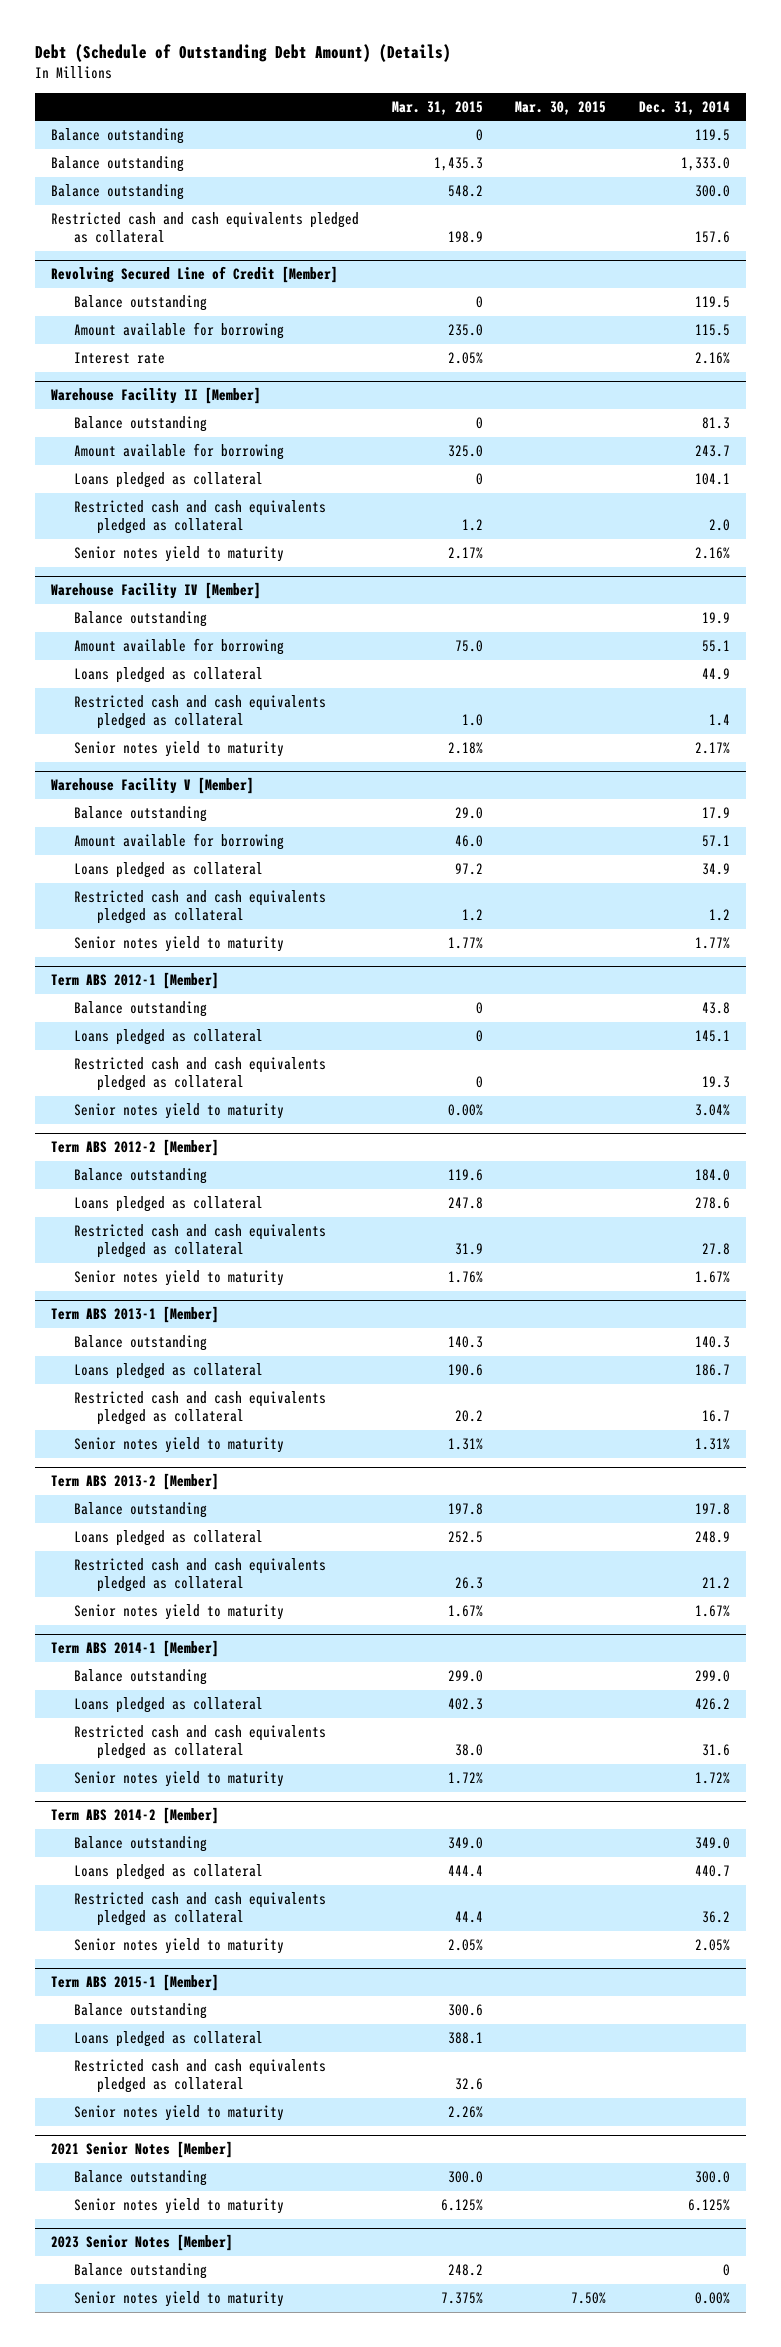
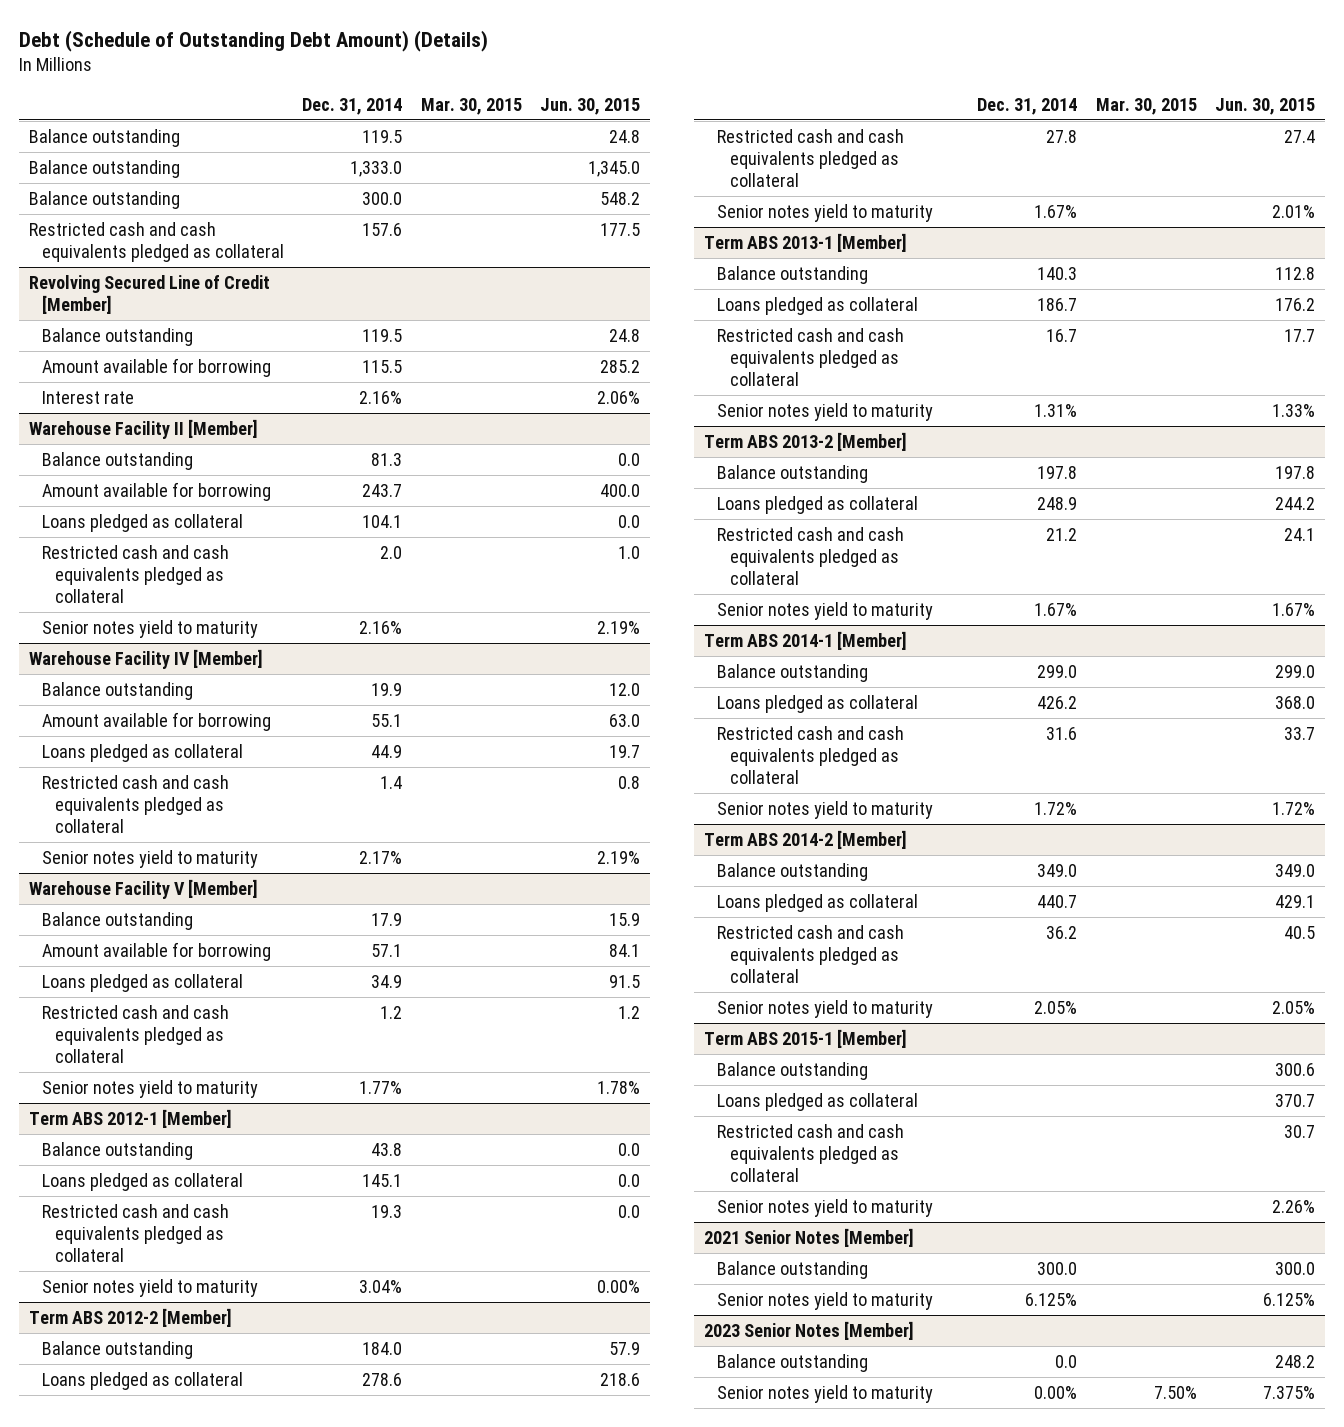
- | Mar. 31, 2015 | Mar. 30, 2015 | Dec. 31, 2014
+ | Dec. 31, 2014 | Mar. 30, 2015 | Jun. 30, 2015
@ 2023 Senior Notes [Member]
- Balance outstanding | 248.2 | | 0
+ Balance outstanding | 0.0 | | 248.2

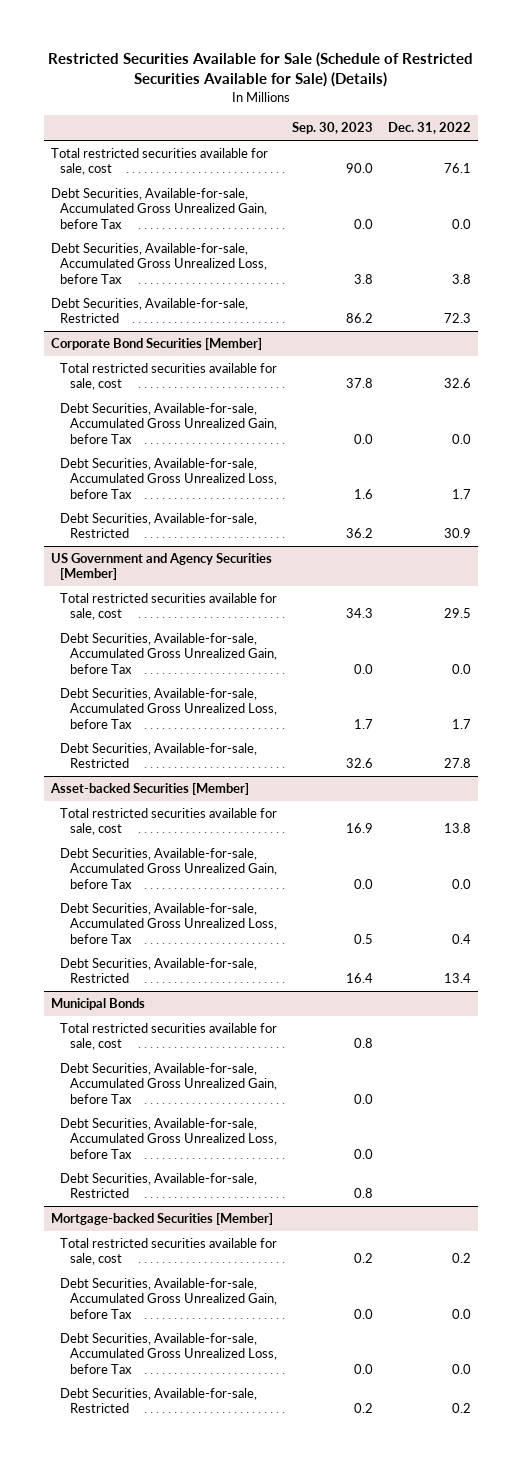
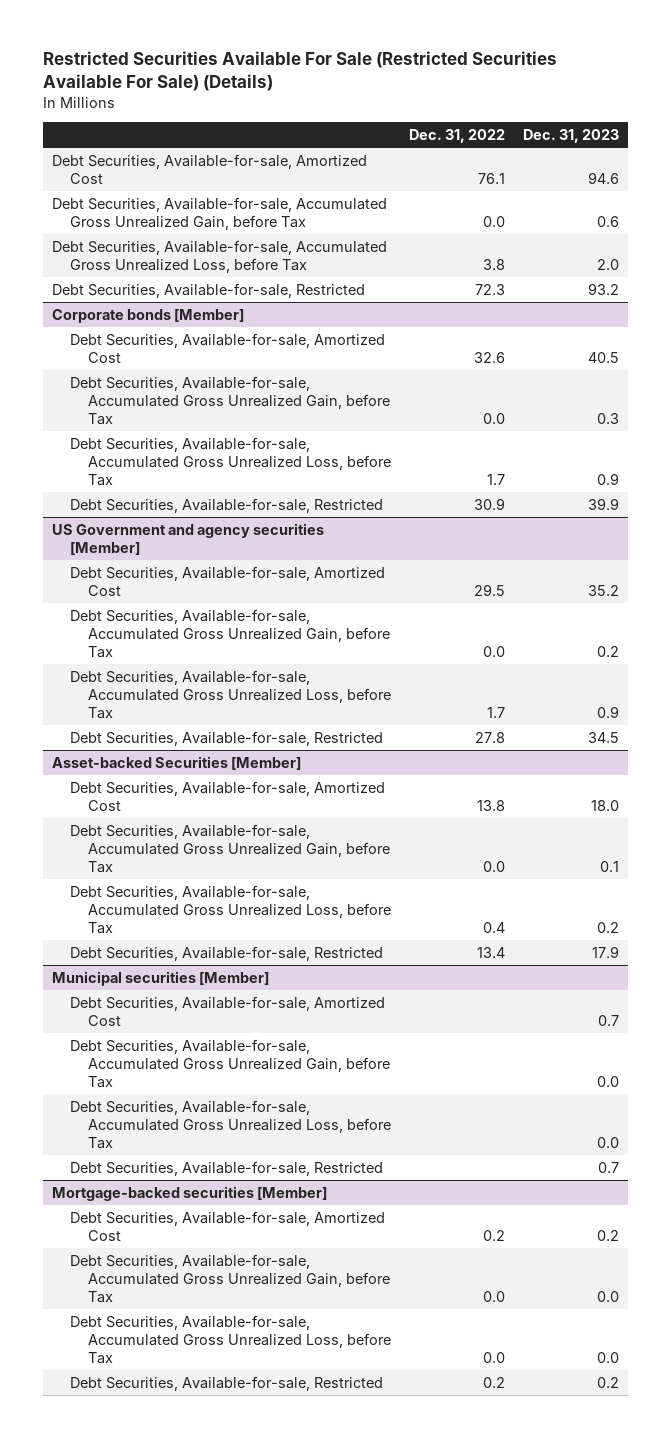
- Restricted Securities Available for Sale (Schedule of Restricted Securities Available for Sale) (Details)
+ Restricted Securities Available For Sale (Restricted Securities Available For Sale) (Details)
- | Sep. 30, 2023 | Dec. 31, 2022
+ | Dec. 31, 2022 | Dec. 31, 2023
- Total restricted securities available for sale, cost | 90.0 | 76.1
+ Debt Securities, Available-for-sale, Amortized Cost | 76.1 | 94.6
- Corporate Bond Securities [Member]
- Total restricted securities available for sale, cost | 37.8 | 32.6
+ Corporate bonds [Member]
+ Debt Securities, Available-for-sale, Amortized Cost | 32.6 | 40.5
- US Government and Agency Securities [Member]
- Total restricted securities available for sale, cost | 34.3 | 29.5
+ US Government and agency securities [Member]
+ Debt Securities, Available-for-sale, Amortized Cost | 29.5 | 35.2
@ Asset-backed Securities [Member]
- Total restricted securities available for sale, cost | 16.9 | 13.8
+ Debt Securities, Available-for-sale, Amortized Cost | 13.8 | 18.0
- Municipal Bonds
- Total restricted securities available for sale, cost | 0.8 |
+ Municipal securities [Member]
+ Debt Securities, Available-for-sale, Amortized Cost | | 0.7
- Mortgage-backed Securities [Member]
- Total restricted securities available for sale, cost | 0.2 | 0.2
+ Mortgage-backed securities [Member]
+ Debt Securities, Available-for-sale, Amortized Cost | 0.2 | 0.2

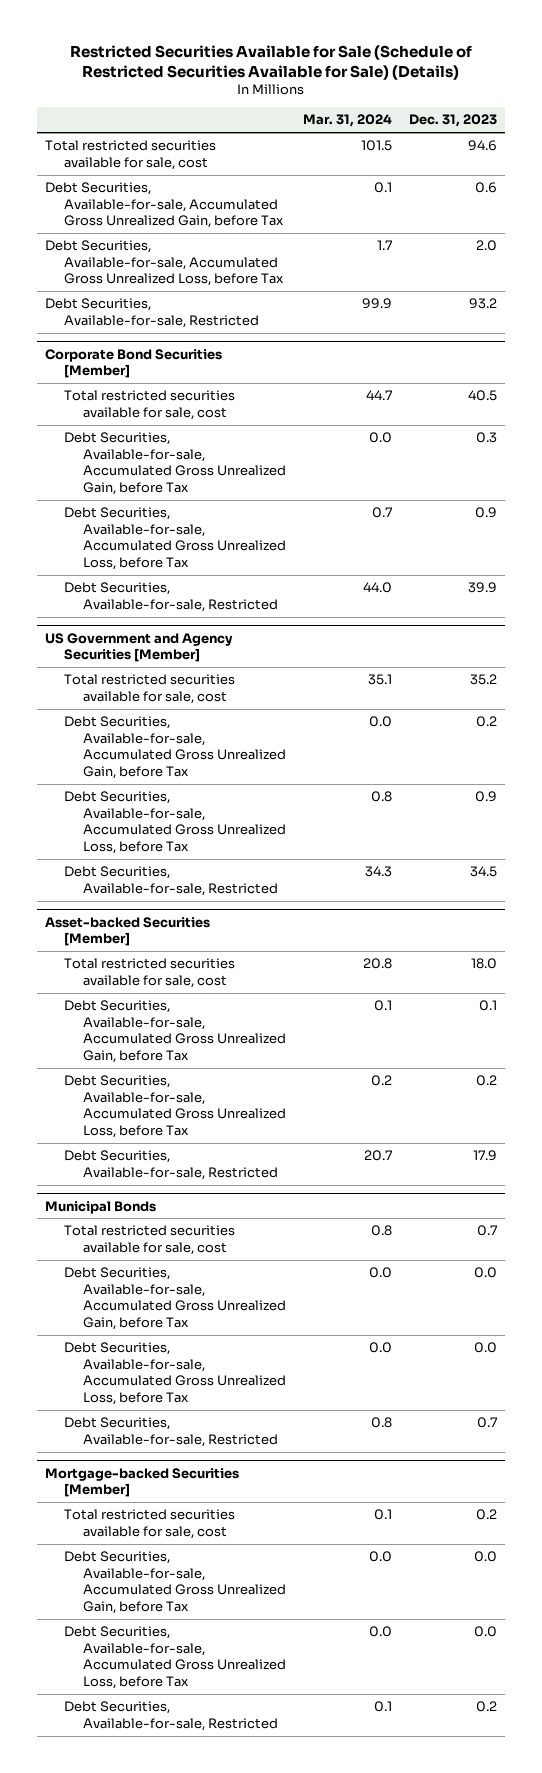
- Restricted Securities Available For Sale (Restricted Securities Available For Sale) (Details)
+ Restricted Securities Available for Sale (Schedule of Restricted Securities Available for Sale) (Details)
- | Dec. 31, 2022 | Dec. 31, 2023
+ | Mar. 31, 2024 | Dec. 31, 2023
- Debt Securities, Available-for-sale, Amortized Cost | 76.1 | 94.6
+ Total restricted securities available for sale, cost | 101.5 | 94.6
- Corporate bonds [Member]
- Debt Securities, Available-for-sale, Amortized Cost | 32.6 | 40.5
+ Corporate Bond Securities [Member]
+ Total restricted securities available for sale, cost | 44.7 | 40.5
- US Government and agency securities [Member]
- Debt Securities, Available-for-sale, Amortized Cost | 29.5 | 35.2
+ US Government and Agency Securities [Member]
+ Total restricted securities available for sale, cost | 35.1 | 35.2
@ Asset-backed Securities [Member]
- Debt Securities, Available-for-sale, Amortized Cost | 13.8 | 18.0
+ Total restricted securities available for sale, cost | 20.8 | 18.0
- Municipal securities [Member]
- Debt Securities, Available-for-sale, Amortized Cost | | 0.7
+ Municipal Bonds
+ Total restricted securities available for sale, cost | 0.8 | 0.7
- Mortgage-backed securities [Member]
- Debt Securities, Available-for-sale, Amortized Cost | 0.2 | 0.2
+ Mortgage-backed Securities [Member]
+ Total restricted securities available for sale, cost | 0.1 | 0.2

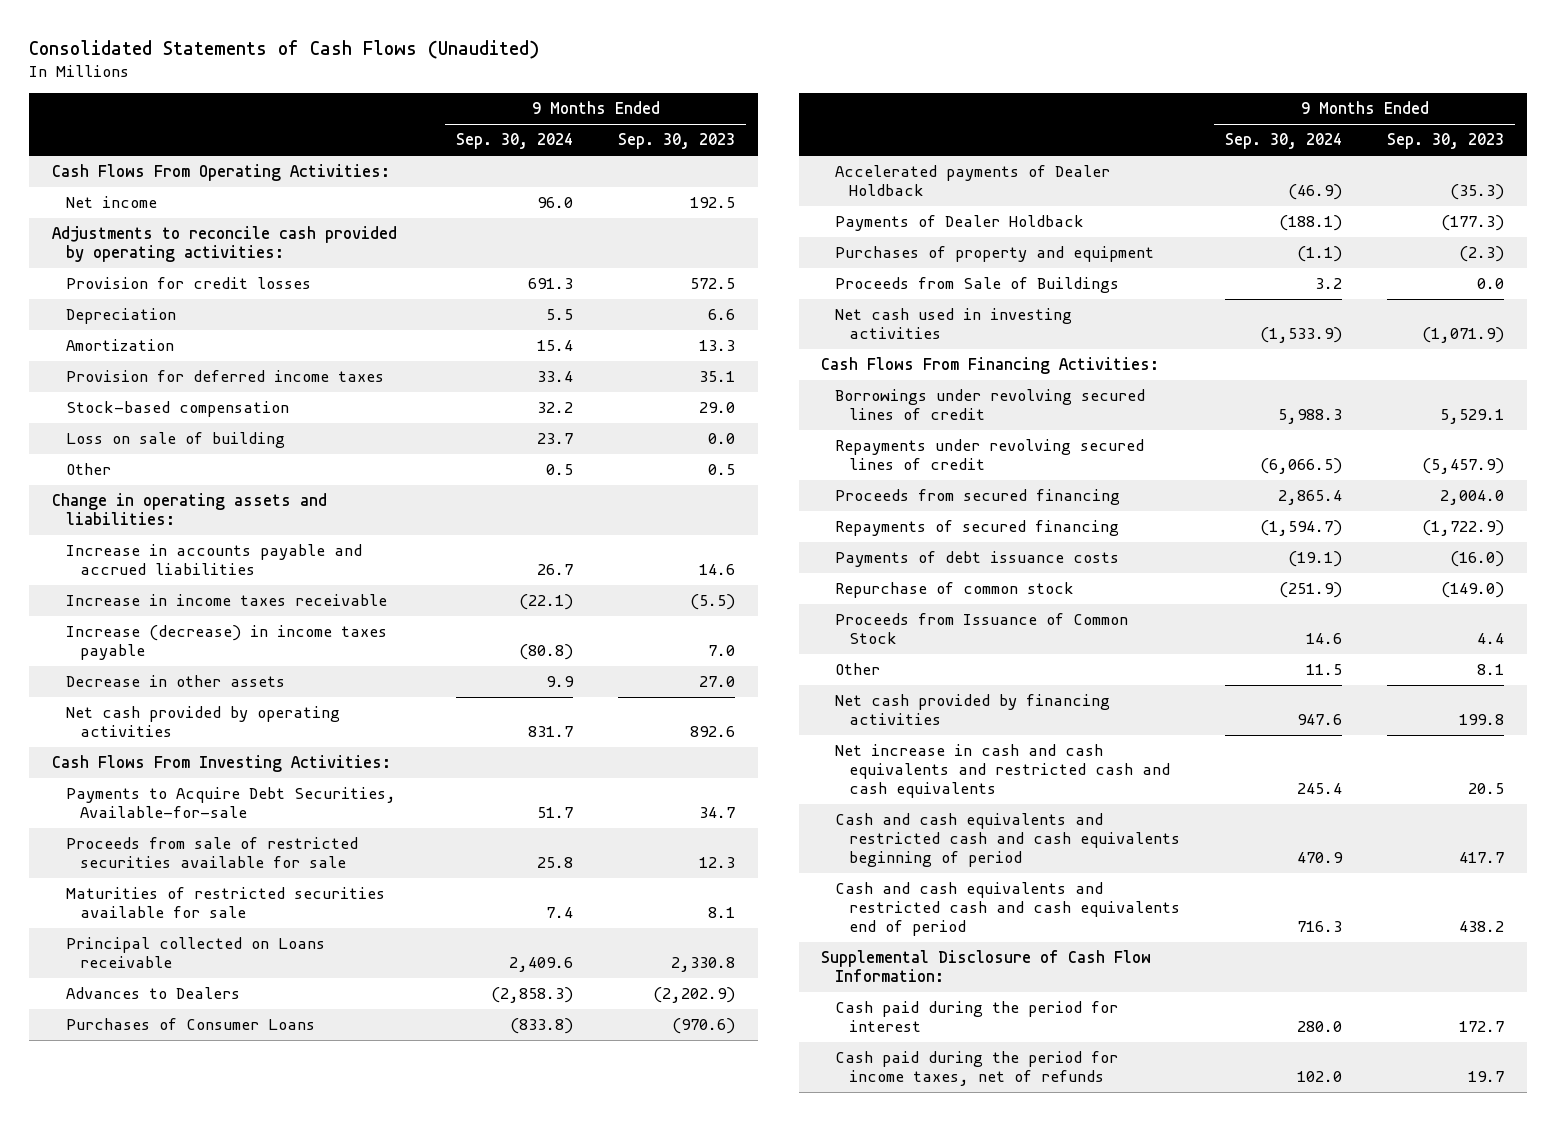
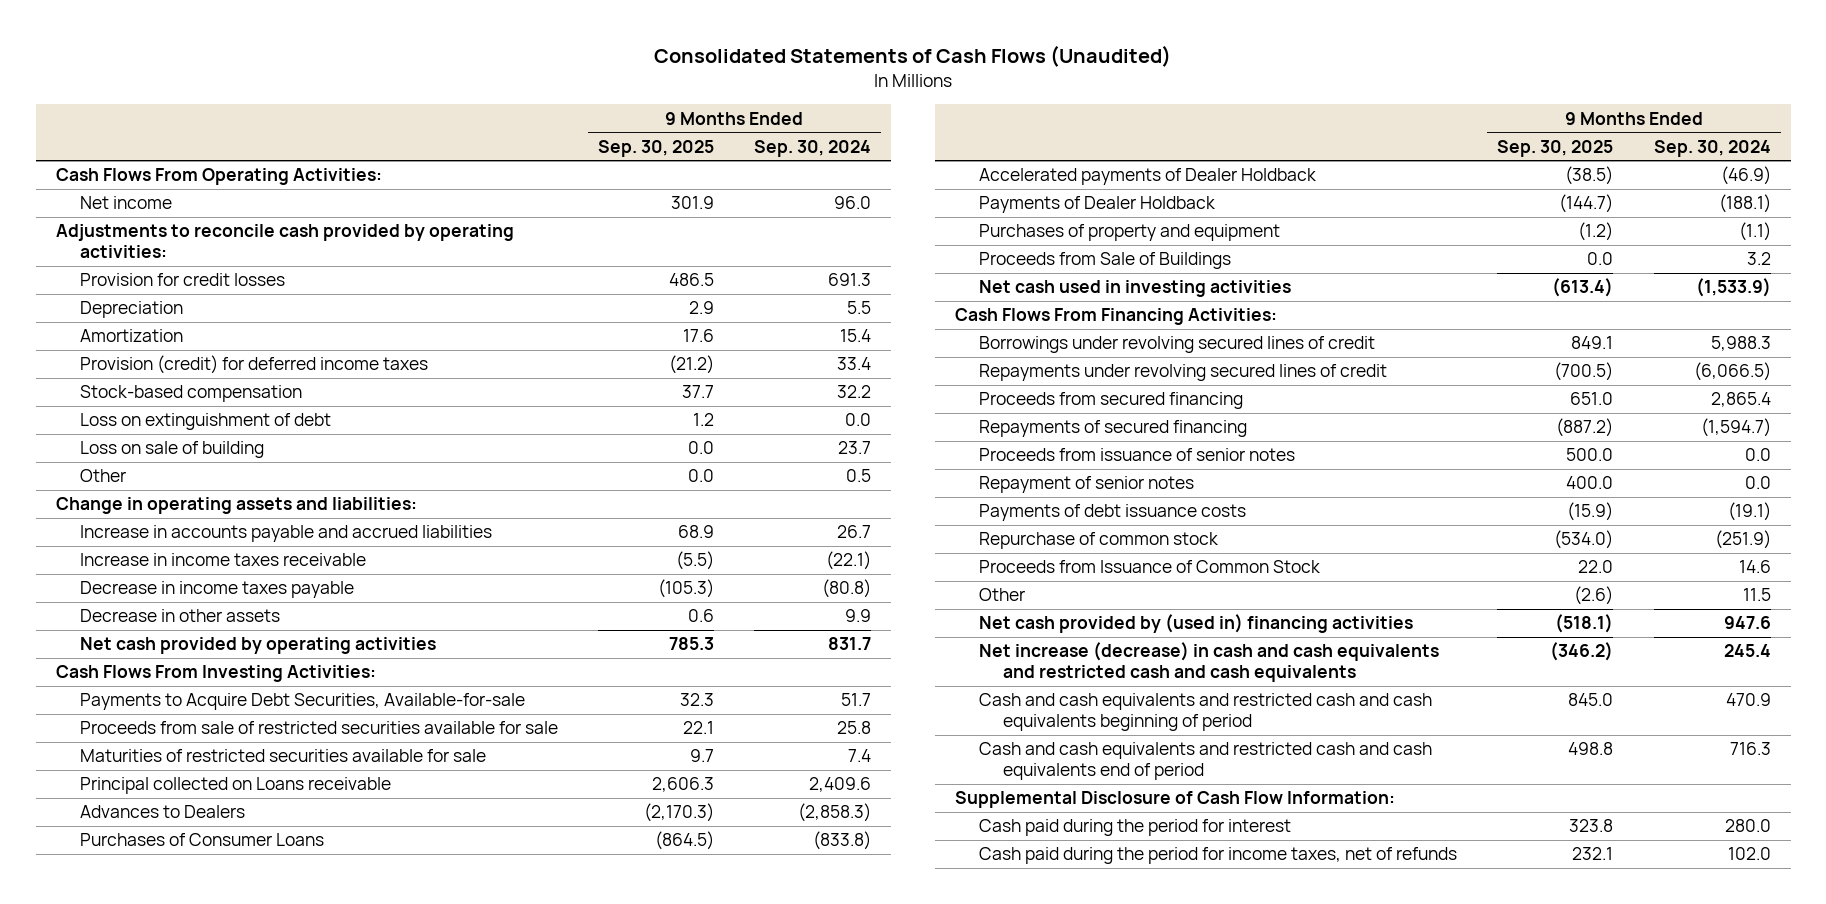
- | 9 Months Ended Sep. 30, 2024 | 9 Months Ended Sep. 30, 2023
+ | 9 Months Ended Sep. 30, 2025 | 9 Months Ended Sep. 30, 2024
- Provision for deferred income taxes | 33.4 | 35.1
+ Provision (credit) for deferred income taxes | (21.2) | 33.4
+ Loss on extinguishment of debt | 1.2 | 0.0
- Increase (decrease) in income taxes payable | (80.8) | 7.0
+ Decrease in income taxes payable | (105.3) | (80.8)
+ Proceeds from issuance of senior notes | 500.0 | 0.0
+ Repayment of senior notes | 400.0 | 0.0
- Net cash provided by financing activities | 947.6 | 199.8
- Net increase in cash and cash equivalents and restricted cash and cash equivalents | 245.4 | 20.5
+ Net cash provided by (used in) financing activities | (518.1) | 947.6
+ Net increase (decrease) in cash and cash equivalents and restricted cash and cash equivalents | (346.2) | 245.4

